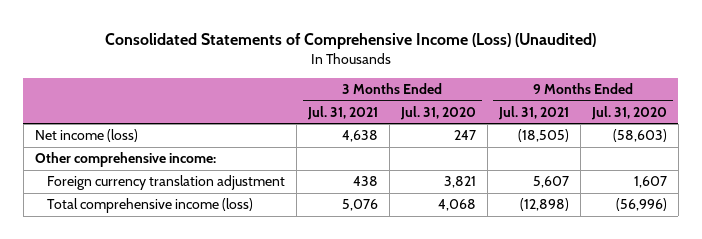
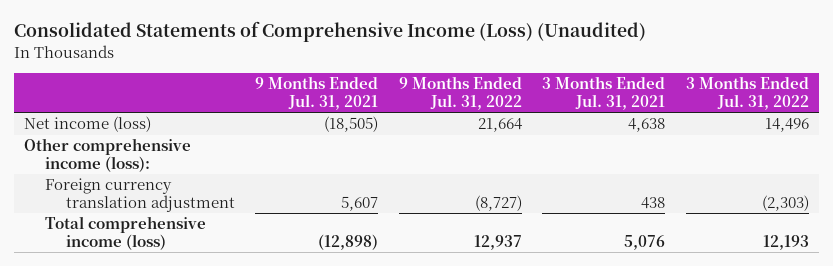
- | 3 Months Ended Jul. 31, 2021 | 3 Months Ended Jul. 31, 2020 | 9 Months Ended Jul. 31, 2021 | 9 Months Ended Jul. 31, 2020
+ | 9 Months Ended Jul. 31, 2021 | 9 Months Ended Jul. 31, 2022 | 3 Months Ended Jul. 31, 2021 | 3 Months Ended Jul. 31, 2022
- Other comprehensive income:
+ Other comprehensive income (loss):

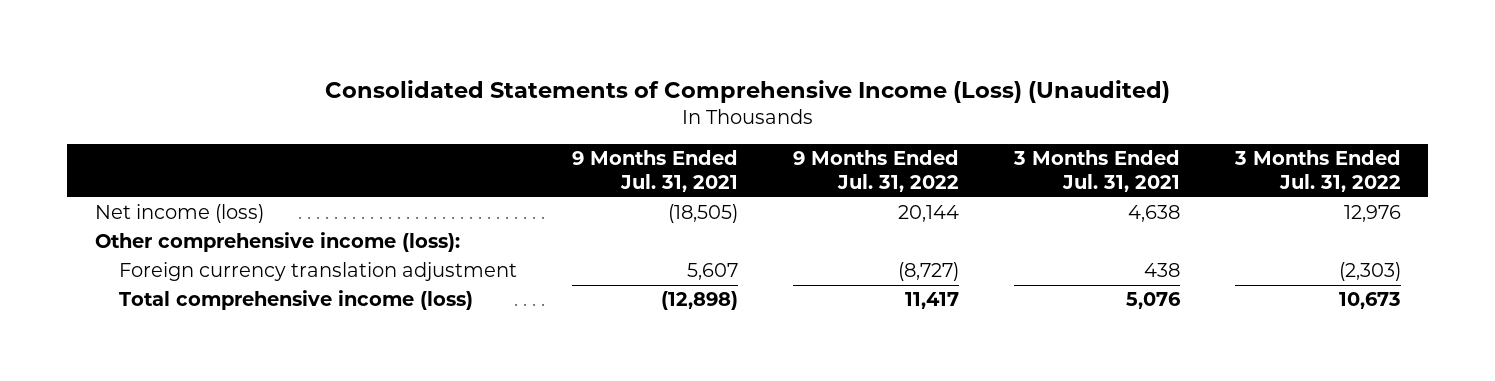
- Net income (loss) | (18,505) | 21,664 | 4,638 | 14,496
+ Net income (loss) | (18,505) | 20,144 | 4,638 | 12,976
- Total comprehensive income (loss) | (12,898) | 12,937 | 5,076 | 12,193
+ Total comprehensive income (loss) | (12,898) | 11,417 | 5,076 | 10,673

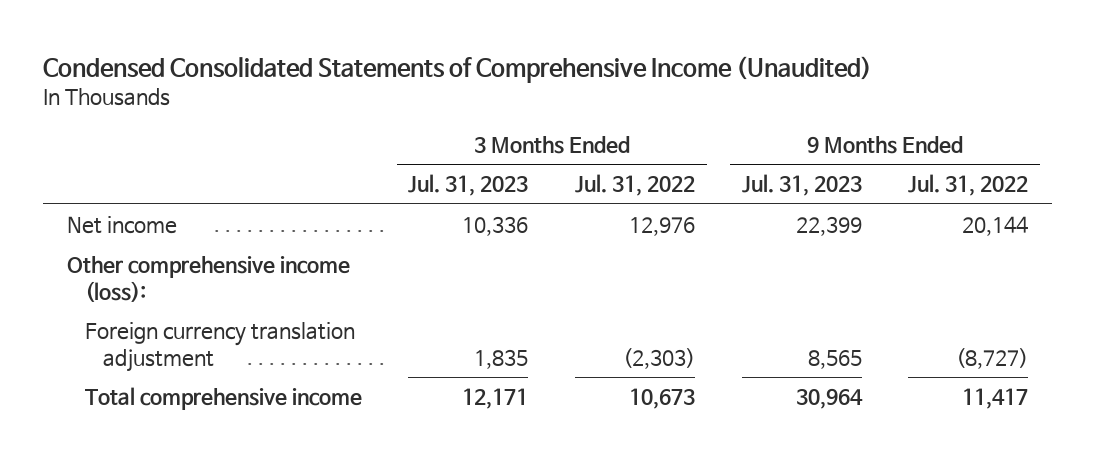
- Consolidated Statements of Comprehensive Income (Loss) (Unaudited)
+ Condensed Consolidated Statements of Comprehensive Income (Unaudited)
- | 9 Months Ended Jul. 31, 2021 | 9 Months Ended Jul. 31, 2022 | 3 Months Ended Jul. 31, 2021 | 3 Months Ended Jul. 31, 2022
+ | 3 Months Ended Jul. 31, 2023 | 3 Months Ended Jul. 31, 2022 | 9 Months Ended Jul. 31, 2023 | 9 Months Ended Jul. 31, 2022
- Net income (loss) | (18,505) | 20,144 | 4,638 | 12,976
+ Net income | 10,336 | 12,976 | 22,399 | 20,144
- Total comprehensive income (loss) | (12,898) | 11,417 | 5,076 | 10,673
+ Total comprehensive income | 12,171 | 10,673 | 30,964 | 11,417

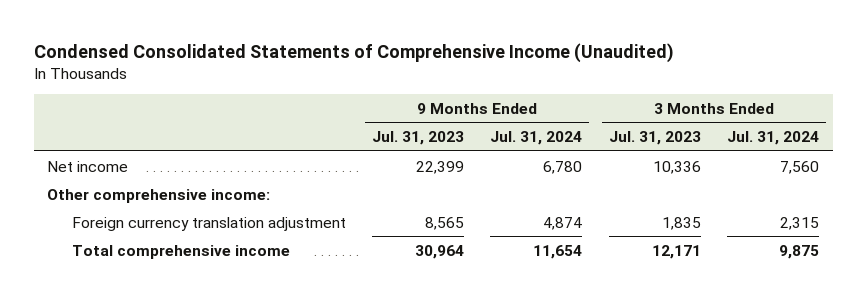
- | 3 Months Ended Jul. 31, 2023 | 3 Months Ended Jul. 31, 2022 | 9 Months Ended Jul. 31, 2023 | 9 Months Ended Jul. 31, 2022
+ | 9 Months Ended Jul. 31, 2023 | 9 Months Ended Jul. 31, 2024 | 3 Months Ended Jul. 31, 2023 | 3 Months Ended Jul. 31, 2024
- Other comprehensive income (loss):
+ Other comprehensive income:

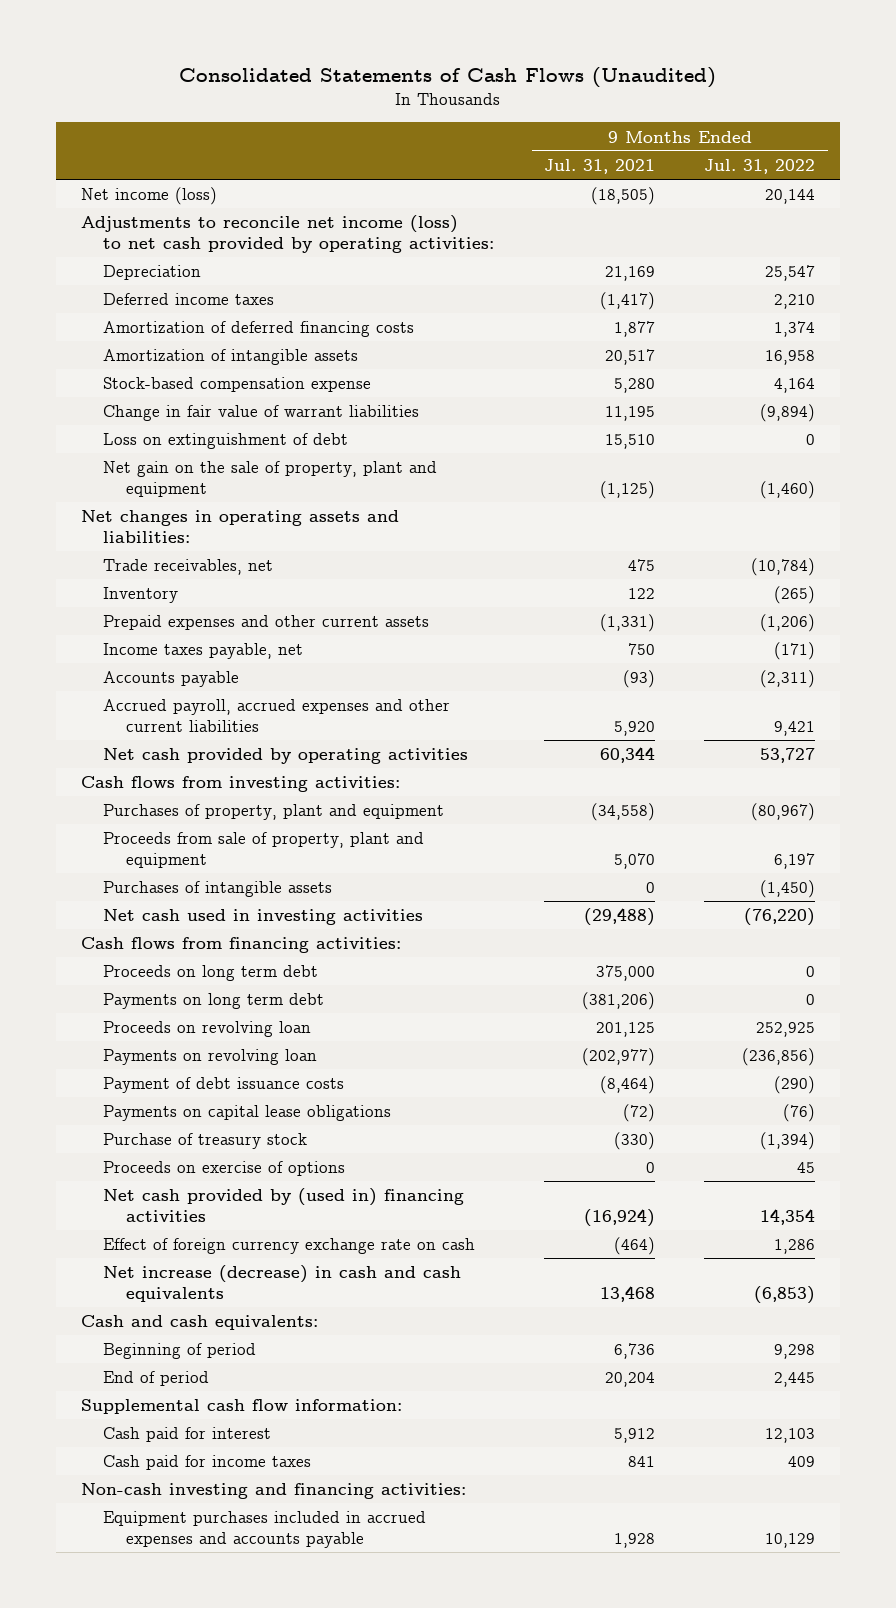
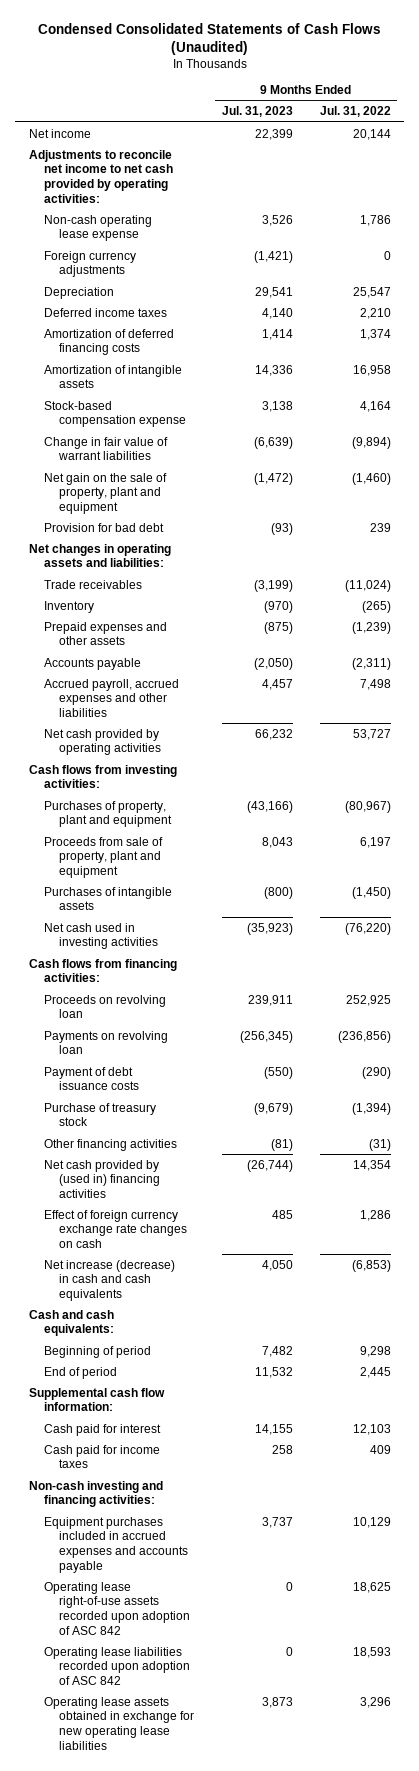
- Consolidated Statements of Cash Flows (Unaudited)
+ Condensed Consolidated Statements of Cash Flows (Unaudited)
- | 9 Months Ended Jul. 31, 2021 | 9 Months Ended Jul. 31, 2022
+ | 9 Months Ended Jul. 31, 2023 | 9 Months Ended Jul. 31, 2022
- Net income (loss) | (18,505) | 20,144
- Adjustments to reconcile net income (loss) to net cash provided by operating activities:
+ Net income | 22,399 | 20,144
+ Adjustments to reconcile net income to net cash provided by operating activities:
+ Non-cash operating lease expense | 3,526 | 1,786
+ Foreign currency adjustments | (1,421) | 0
- Loss on extinguishment of debt | 15,510 | 0
+ Provision for bad debt | (93) | 239
- Trade receivables, net | 475 | (10,784)
+ Trade receivables | (3,199) | (11,024)
- Prepaid expenses and other current assets | (1,331) | (1,206)
- Income taxes payable, net | 750 | (171)
+ Prepaid expenses and other assets | (875) | (1,239)
- Accrued payroll, accrued expenses and other current liabilities | 5,920 | 9,421
+ Accrued payroll, accrued expenses and other liabilities | 4,457 | 7,498
- Proceeds on long term debt | 375,000 | 0
- Payments on long term debt | (381,206) | 0
- Payments on capital lease obligations | (72) | (76)
- Proceeds on exercise of options | 0 | 45
+ Other financing activities | (81) | (31)
- Effect of foreign currency exchange rate on cash | (464) | 1,286
+ Effect of foreign currency exchange rate changes on cash | 485 | 1,286
+ Operating lease right-of-use assets recorded upon adoption of ASC 842 | 0 | 18,625
+ Operating lease liabilities recorded upon adoption of ASC 842 | 0 | 18,593
+ Operating lease assets obtained in exchange for new operating lease liabilities | 3,873 | 3,296

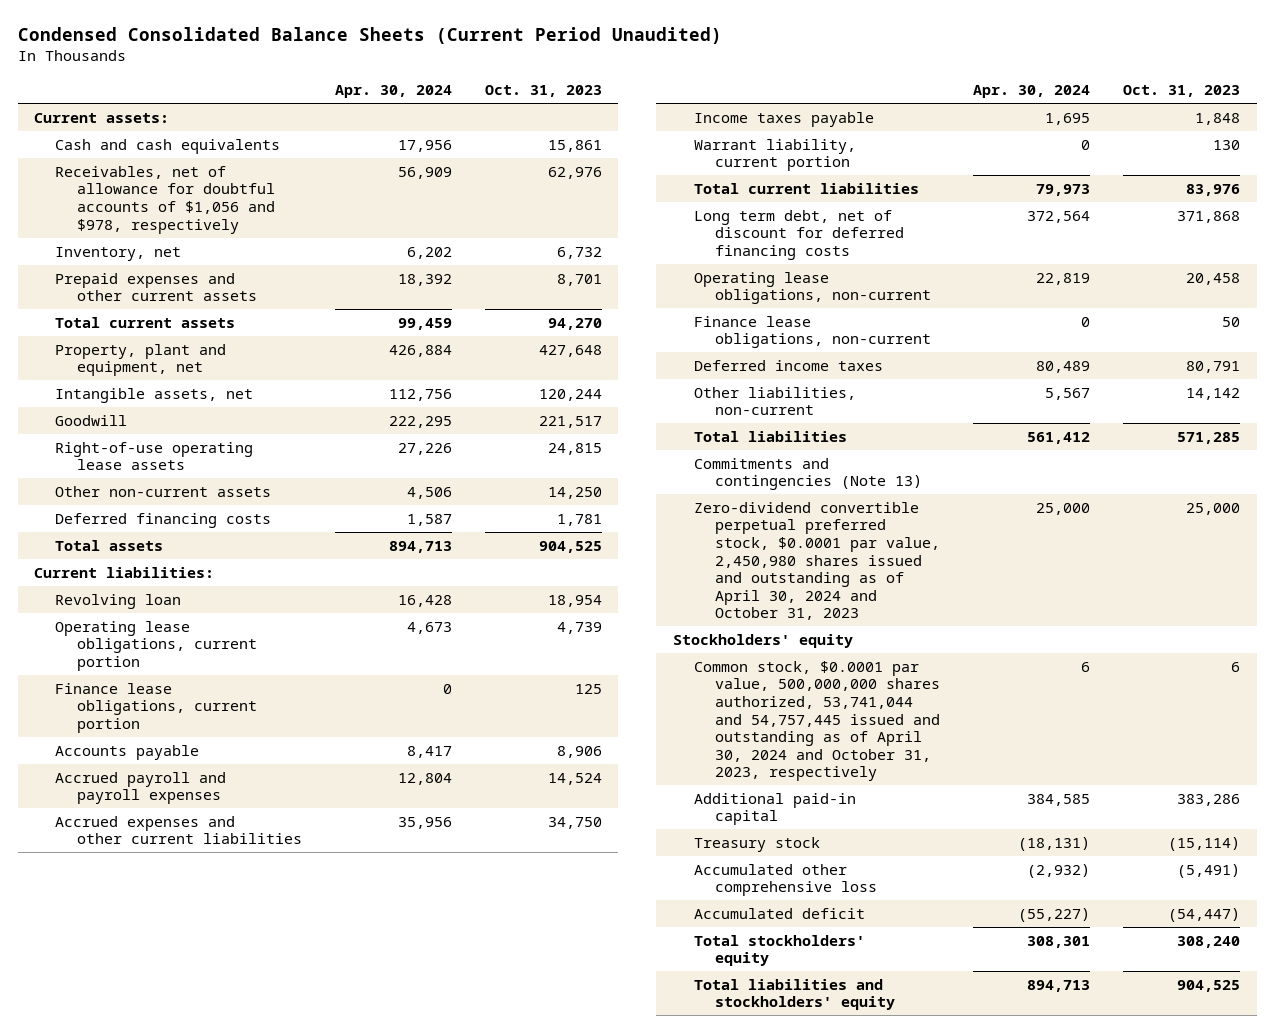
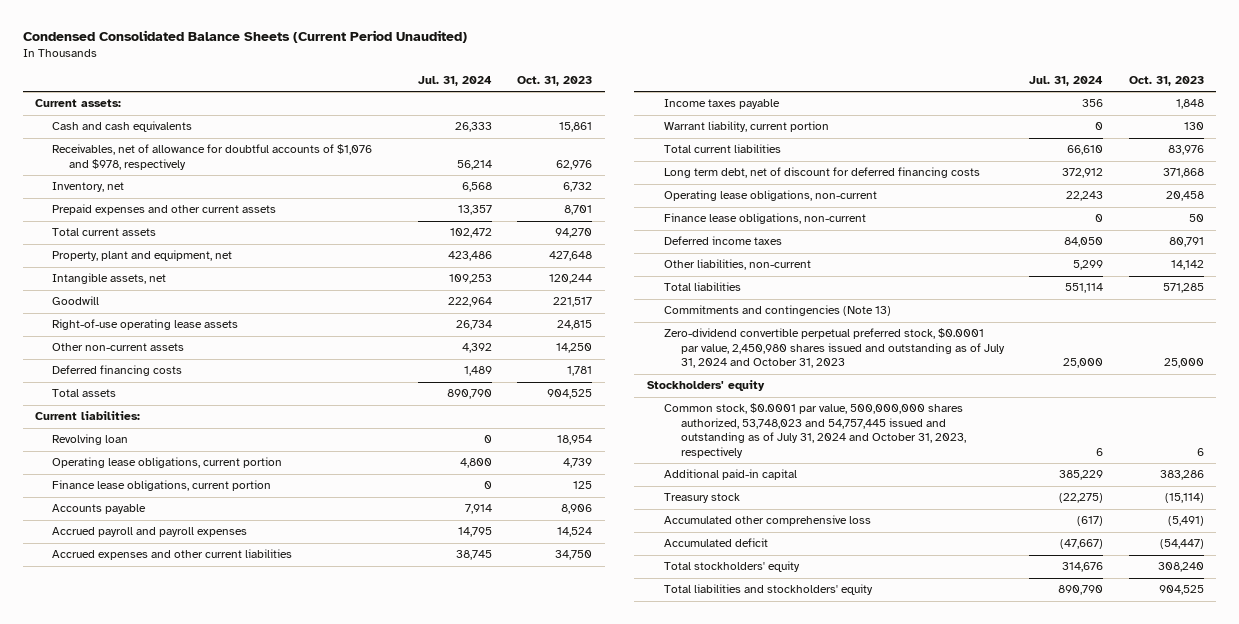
- | Apr. 30, 2024 | Oct. 31, 2023
+ | Jul. 31, 2024 | Oct. 31, 2023
- Receivables, net of allowance for doubtful accounts of $1,056 and $978, respectively | 56,909 | 62,976
+ Receivables, net of allowance for doubtful accounts of $1,076 and $978, respectively | 56,214 | 62,976
- Zero-dividend convertible perpetual preferred stock, $0.0001 par value, 2,450,980 shares issued and outstanding as of April 30, 2024 and October 31, 2023 | 25,000 | 25,000
+ Zero-dividend convertible perpetual preferred stock, $0.0001 par value, 2,450,980 shares issued and outstanding as of July 31, 2024 and October 31, 2023 | 25,000 | 25,000
- Common stock, $0.0001 par value, 500,000,000 shares authorized, 53,741,044 and 54,757,445 issued and outstanding as of April 30, 2024 and October 31, 2023, respectively | 6 | 6
+ Common stock, $0.0001 par value, 500,000,000 shares authorized, 53,748,023 and 54,757,445 issued and outstanding as of July 31, 2024 and October 31, 2023, respectively | 6 | 6

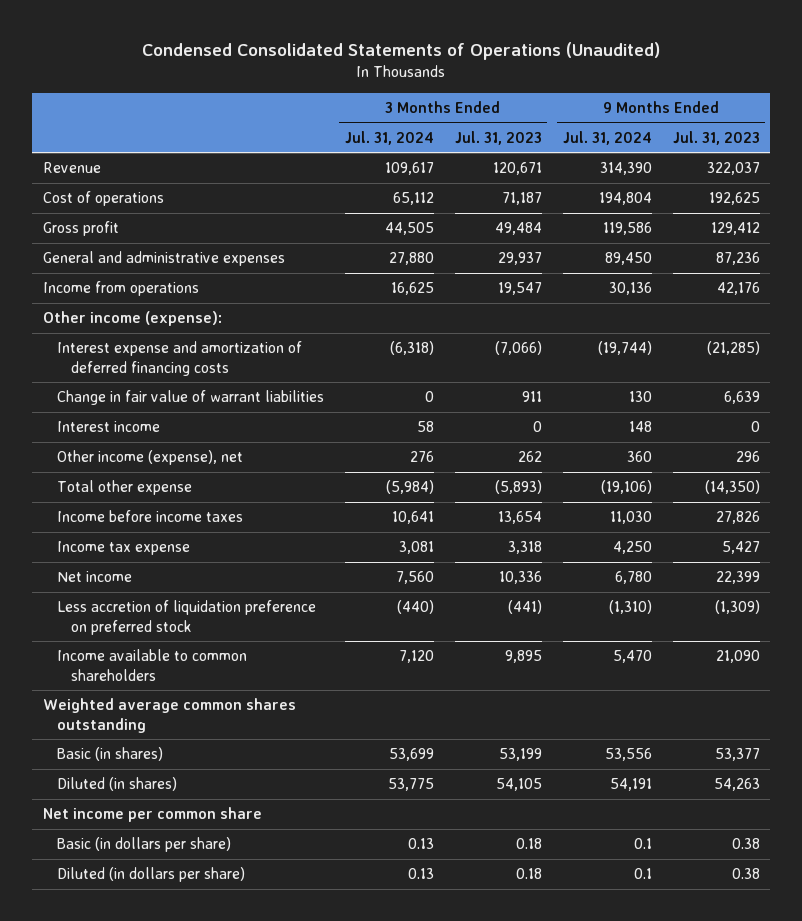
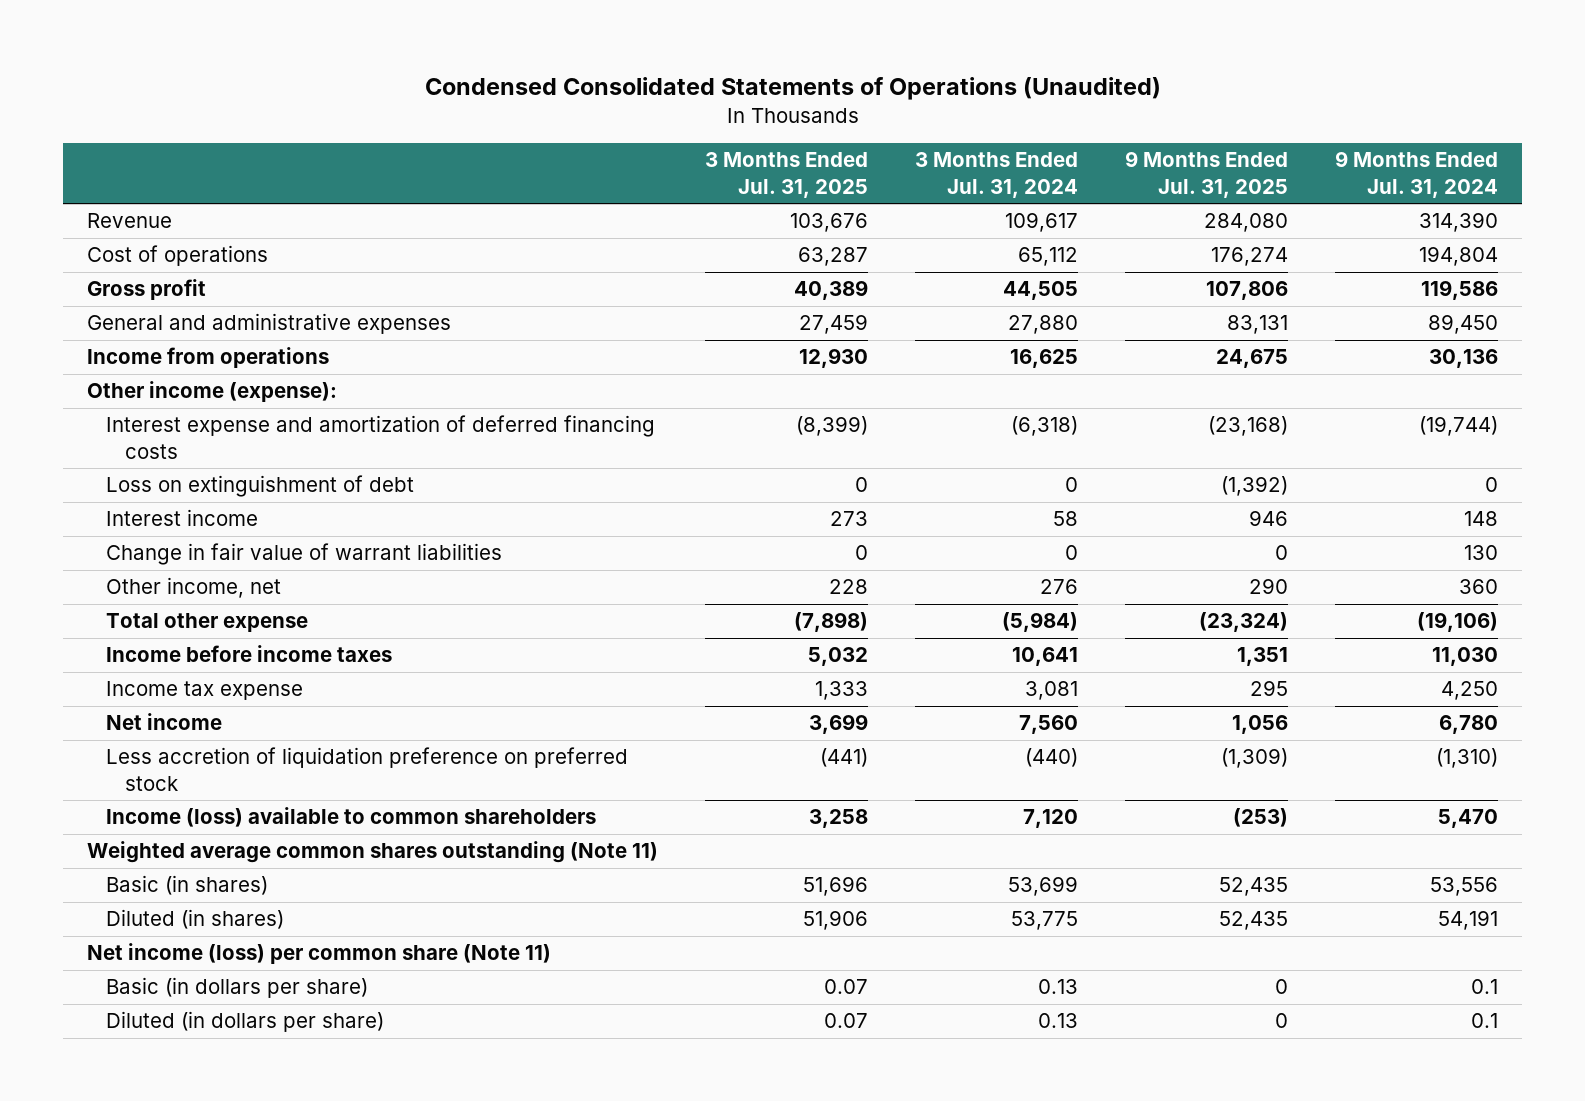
- | 3 Months Ended Jul. 31, 2024 | 3 Months Ended Jul. 31, 2023 | 9 Months Ended Jul. 31, 2024 | 9 Months Ended Jul. 31, 2023
+ | 3 Months Ended Jul. 31, 2025 | 3 Months Ended Jul. 31, 2024 | 9 Months Ended Jul. 31, 2025 | 9 Months Ended Jul. 31, 2024
+ Loss on extinguishment of debt | 0 | 0 | (1,392) | 0
- Other income (expense), net | 276 | 262 | 360 | 296
moved down: Change in fair value of warrant liabilities | 0 | 0 | 0 | 130
+ Other income, net | 228 | 276 | 290 | 360
- Income available to common shareholders | 7,120 | 9,895 | 5,470 | 21,090
- Weighted average common shares outstanding
+ Income (loss) available to common shareholders | 3,258 | 7,120 | (253) | 5,470
+ Weighted average common shares outstanding (Note 11)
- Net income per common share
+ Net income (loss) per common share (Note 11)

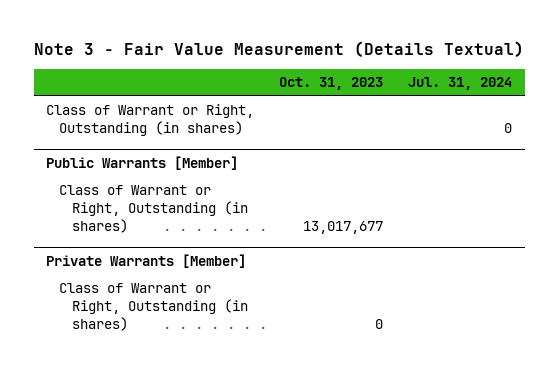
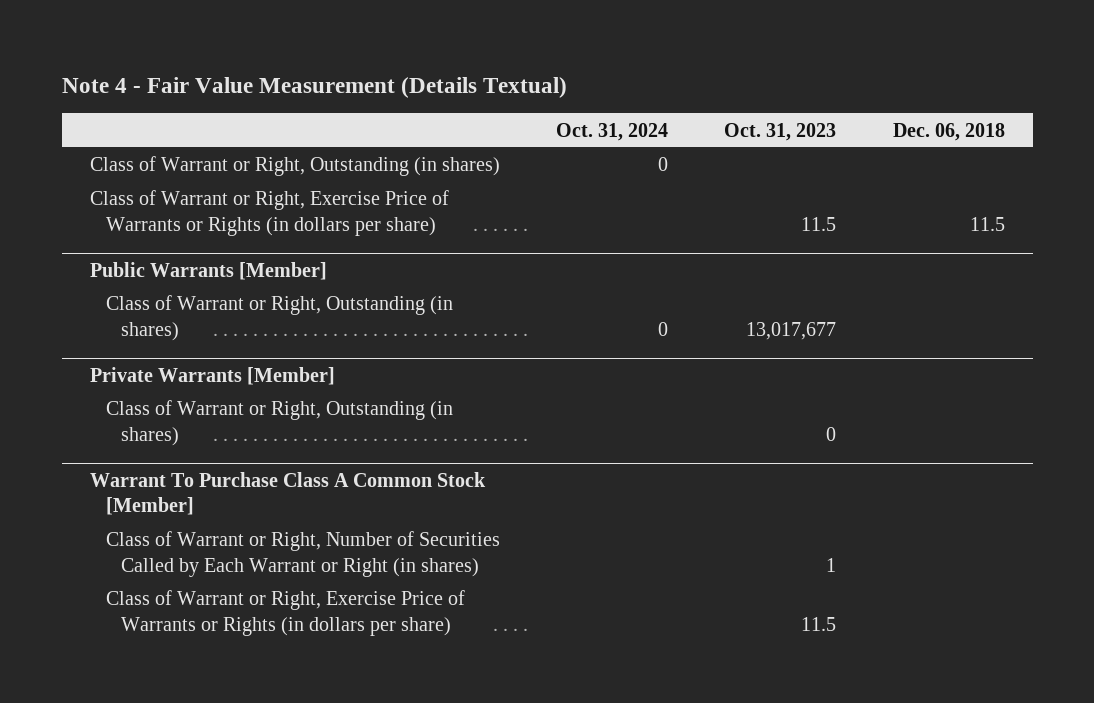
- Note 3 - Fair Value Measurement (Details Textual)
+ Note 4 - Fair Value Measurement (Details Textual)
- | Oct. 31, 2023 | Jul. 31, 2024
+ | Oct. 31, 2024 | Oct. 31, 2023 | Dec. 06, 2018
+ Class of Warrant or Right, Exercise Price of Warrants or Rights (in dollars per share) | | 11.5 | 11.5
+ Warrant To Purchase Class A Common Stock [Member]
+ Class of Warrant or Right, Number of Securities Called by Each Warrant or Right (in shares) | | 1 |
+ Class of Warrant or Right, Exercise Price of Warrants or Rights (in dollars per share) | | 11.5 |

